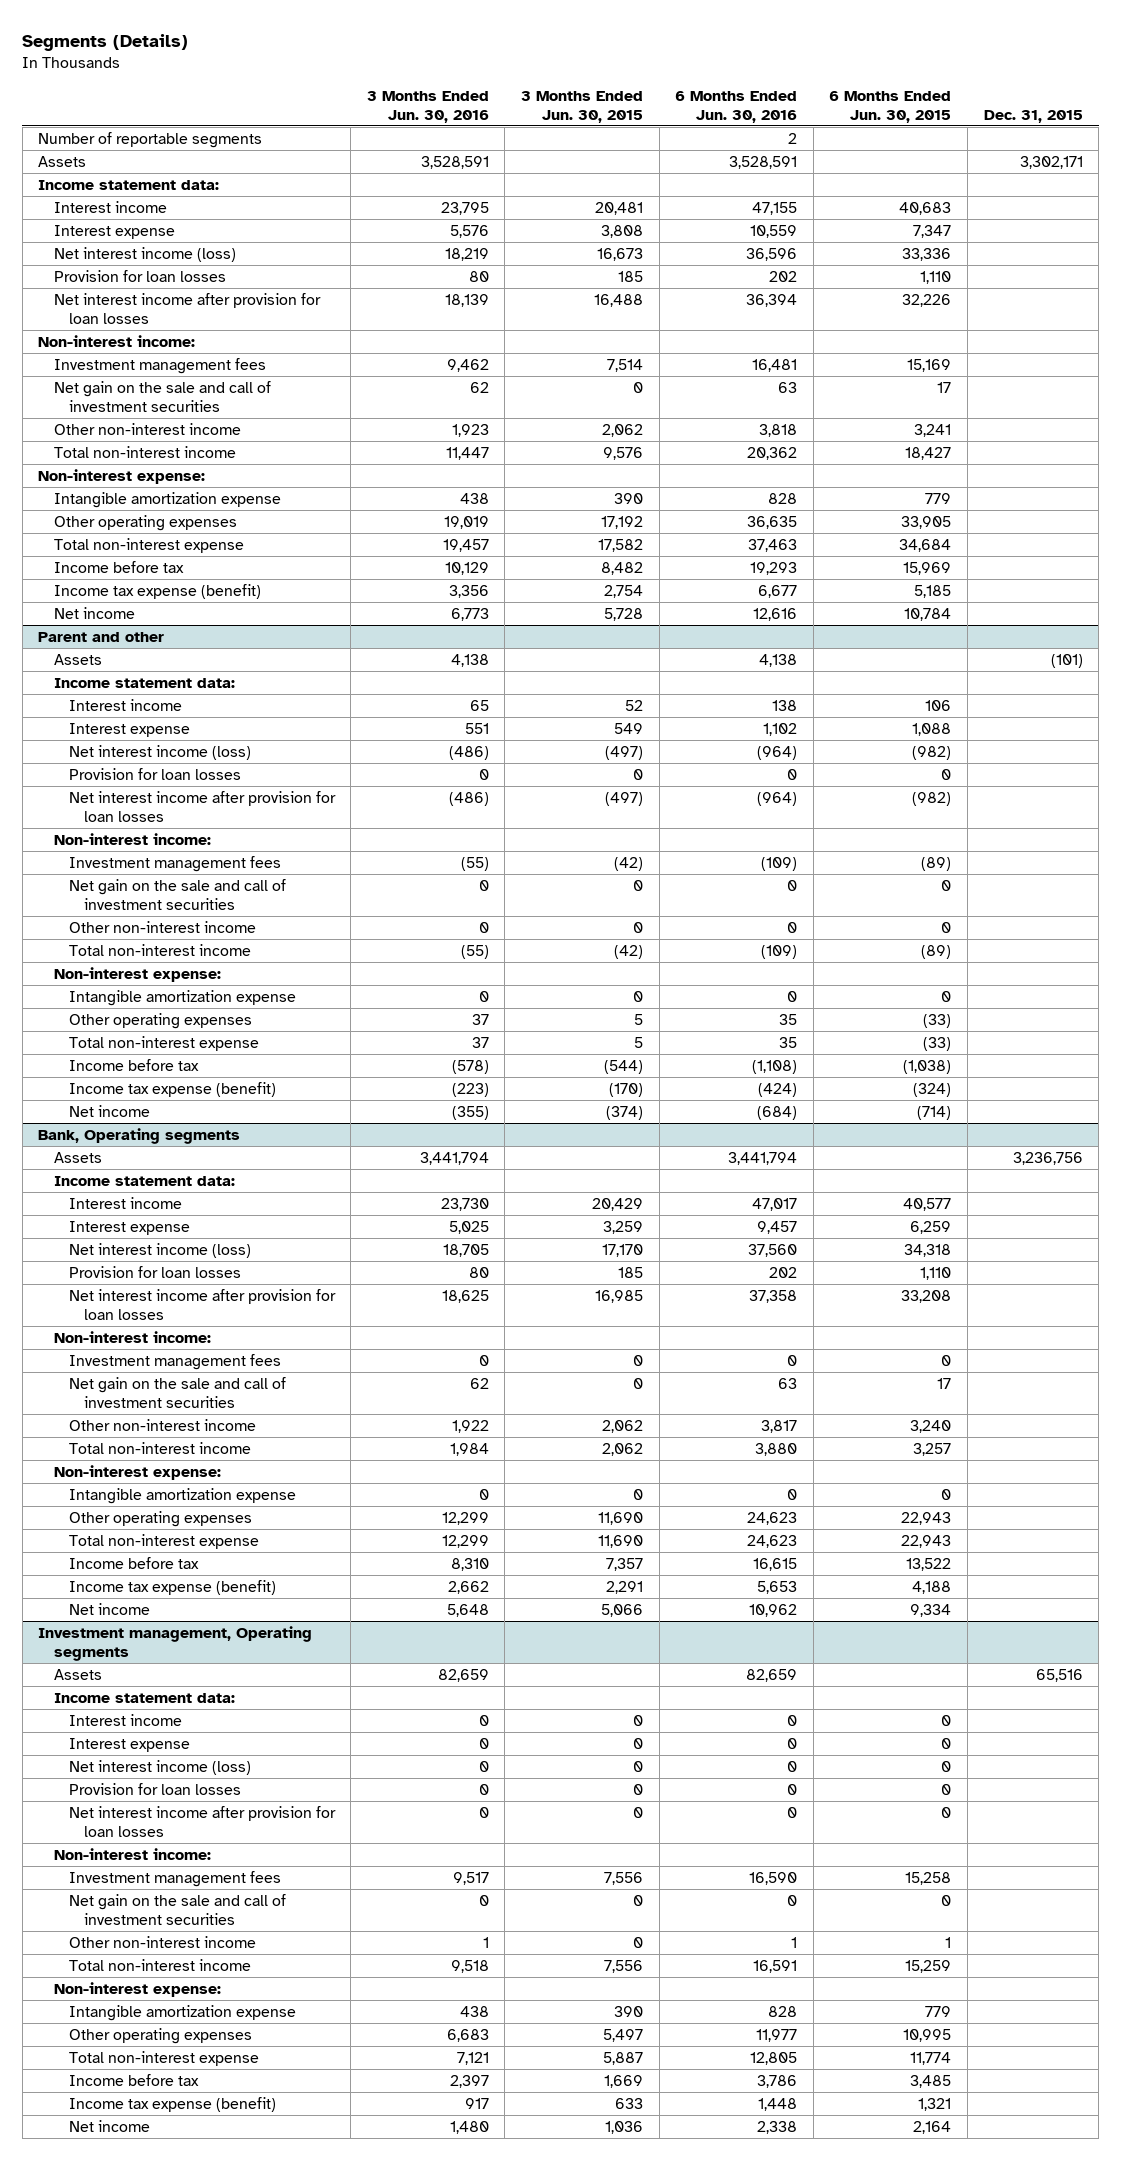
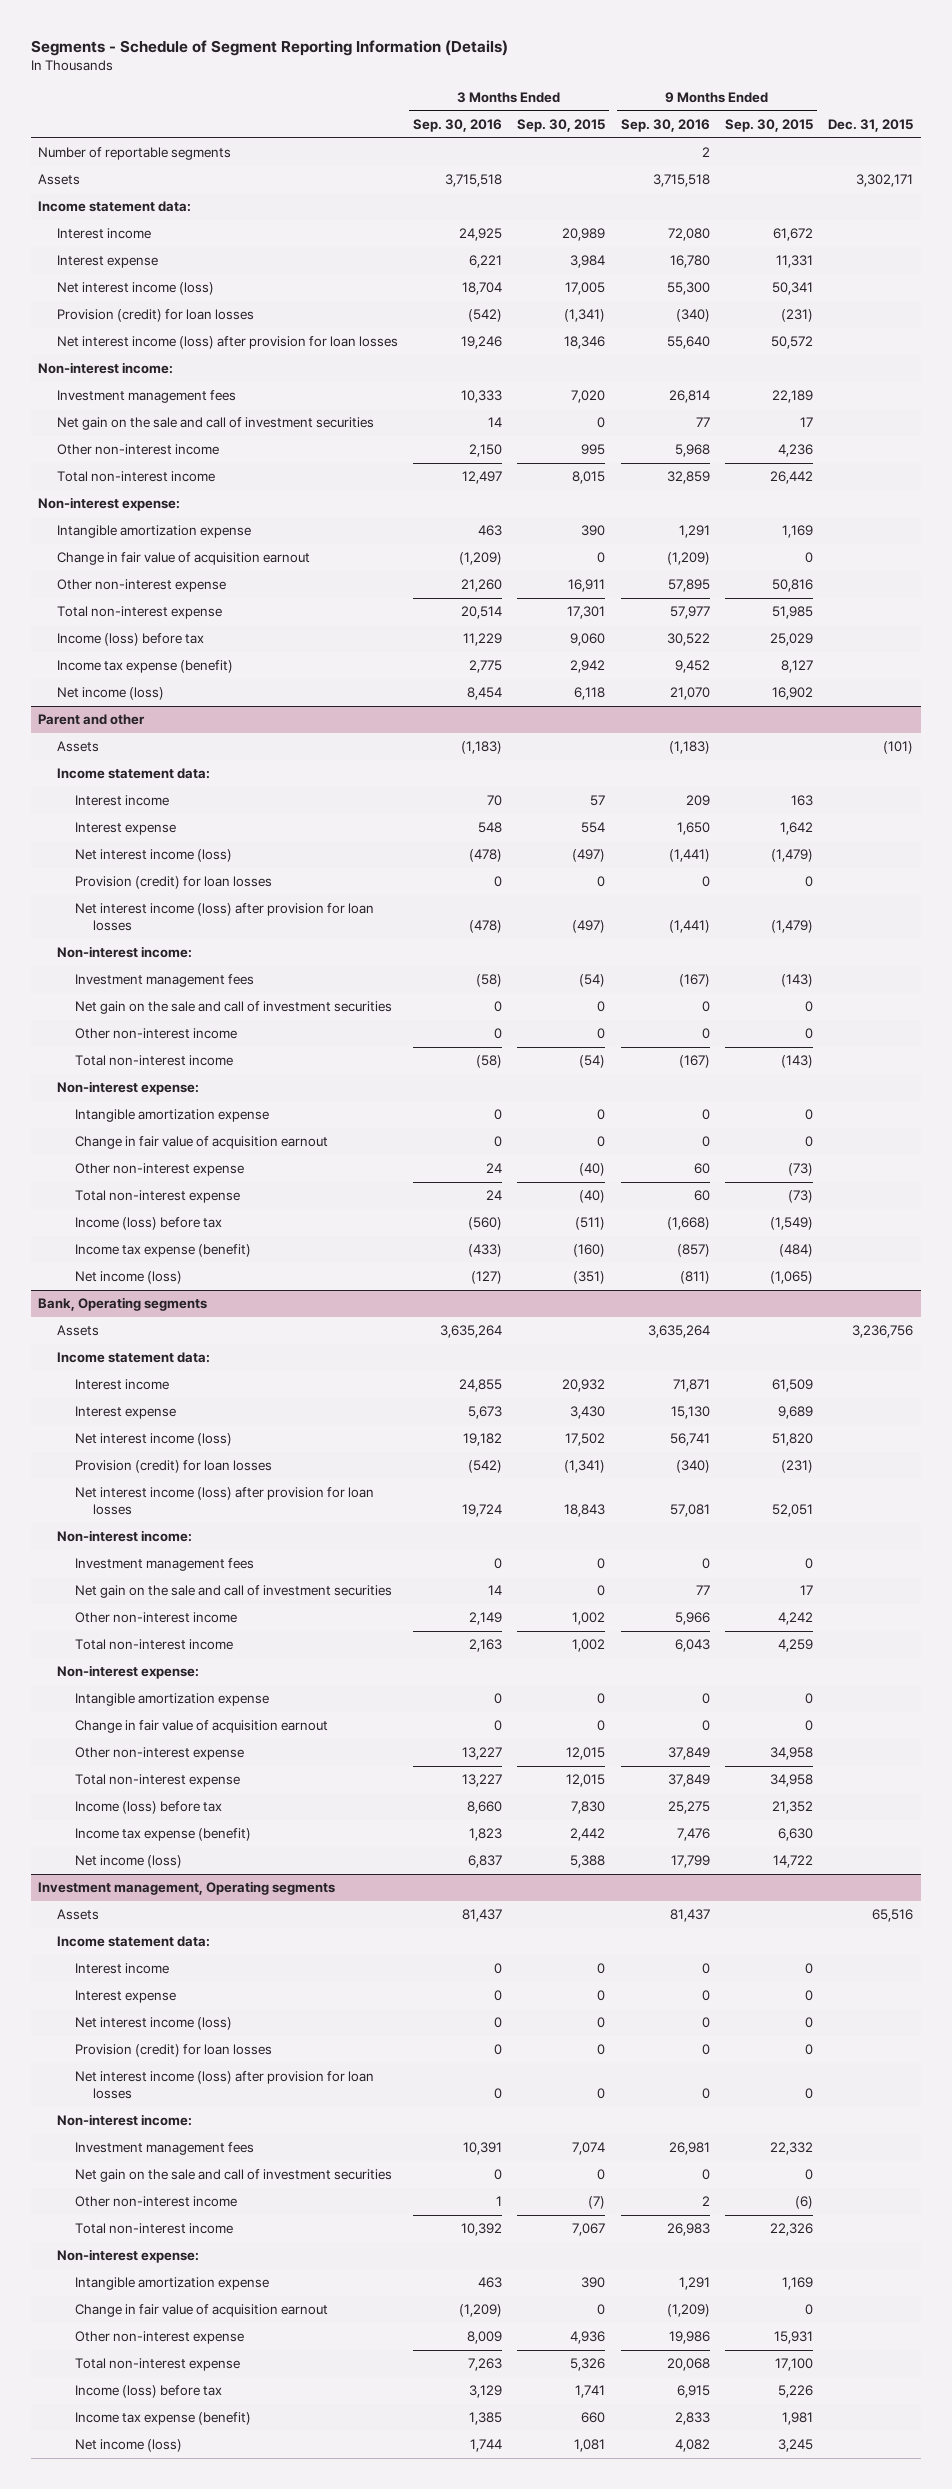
- Segments (Details)
+ Segments - Schedule of Segment Reporting Information (Details)
- | 3 Months Ended Jun. 30, 2016 | 3 Months Ended Jun. 30, 2015 | 6 Months Ended Jun. 30, 2016 | 6 Months Ended Jun. 30, 2015 | Dec. 31, 2015
+ | 3 Months Ended Sep. 30, 2016 | 3 Months Ended Sep. 30, 2015 | 9 Months Ended Sep. 30, 2016 | 9 Months Ended Sep. 30, 2015 | Dec. 31, 2015
- Provision for loan losses | 80 | 185 | 202 | 1,110 |
- Net interest income after provision for loan losses | 18,139 | 16,488 | 36,394 | 32,226 |
+ Provision (credit) for loan losses | (542) | (1,341) | (340) | (231) |
+ Net interest income (loss) after provision for loan losses | 19,246 | 18,346 | 55,640 | 50,572 |
- Other operating expenses | 19,019 | 17,192 | 36,635 | 33,905 |
+ Change in fair value of acquisition earnout | (1,209) | 0 | (1,209) | 0 |
+ Other non-interest expense | 21,260 | 16,911 | 57,895 | 50,816 |
- Income before tax | 10,129 | 8,482 | 19,293 | 15,969 |
+ Income (loss) before tax | 11,229 | 9,060 | 30,522 | 25,029 |
- Net income | 6,773 | 5,728 | 12,616 | 10,784 |
+ Net income (loss) | 8,454 | 6,118 | 21,070 | 16,902 |
@ Parent and other
- Provision for loan losses | 0 | 0 | 0 | 0 |
- Net interest income after provision for loan losses | (486) | (497) | (964) | (982) |
+ Provision (credit) for loan losses | 0 | 0 | 0 | 0 |
+ Net interest income (loss) after provision for loan losses | (478) | (497) | (1,441) | (1,479) |
- Other operating expenses | 37 | 5 | 35 | (33) |
+ Change in fair value of acquisition earnout | 0 | 0 | 0 | 0 |
+ Other non-interest expense | 24 | (40) | 60 | (73) |
- Income before tax | (578) | (544) | (1,108) | (1,038) |
+ Income (loss) before tax | (560) | (511) | (1,668) | (1,549) |
- Net income | (355) | (374) | (684) | (714) |
+ Net income (loss) | (127) | (351) | (811) | (1,065) |
@ Bank, Operating segments
- Provision for loan losses | 80 | 185 | 202 | 1,110 |
- Net interest income after provision for loan losses | 18,625 | 16,985 | 37,358 | 33,208 |
+ Provision (credit) for loan losses | (542) | (1,341) | (340) | (231) |
+ Net interest income (loss) after provision for loan losses | 19,724 | 18,843 | 57,081 | 52,051 |
- Other operating expenses | 12,299 | 11,690 | 24,623 | 22,943 |
+ Change in fair value of acquisition earnout | 0 | 0 | 0 | 0 |
+ Other non-interest expense | 13,227 | 12,015 | 37,849 | 34,958 |
- Income before tax | 8,310 | 7,357 | 16,615 | 13,522 |
+ Income (loss) before tax | 8,660 | 7,830 | 25,275 | 21,352 |
- Net income | 5,648 | 5,066 | 10,962 | 9,334 |
+ Net income (loss) | 6,837 | 5,388 | 17,799 | 14,722 |
@ Investment management, Operating segments
- Provision for loan losses | 0 | 0 | 0 | 0 |
- Net interest income after provision for loan losses | 0 | 0 | 0 | 0 |
+ Provision (credit) for loan losses | 0 | 0 | 0 | 0 |
+ Net interest income (loss) after provision for loan losses | 0 | 0 | 0 | 0 |
- Other operating expenses | 6,683 | 5,497 | 11,977 | 10,995 |
+ Change in fair value of acquisition earnout | (1,209) | 0 | (1,209) | 0 |
+ Other non-interest expense | 8,009 | 4,936 | 19,986 | 15,931 |
- Income before tax | 2,397 | 1,669 | 3,786 | 3,485 |
+ Income (loss) before tax | 3,129 | 1,741 | 6,915 | 5,226 |
- Net income | 1,480 | 1,036 | 2,338 | 2,164 |
+ Net income (loss) | 1,744 | 1,081 | 4,082 | 3,245 |

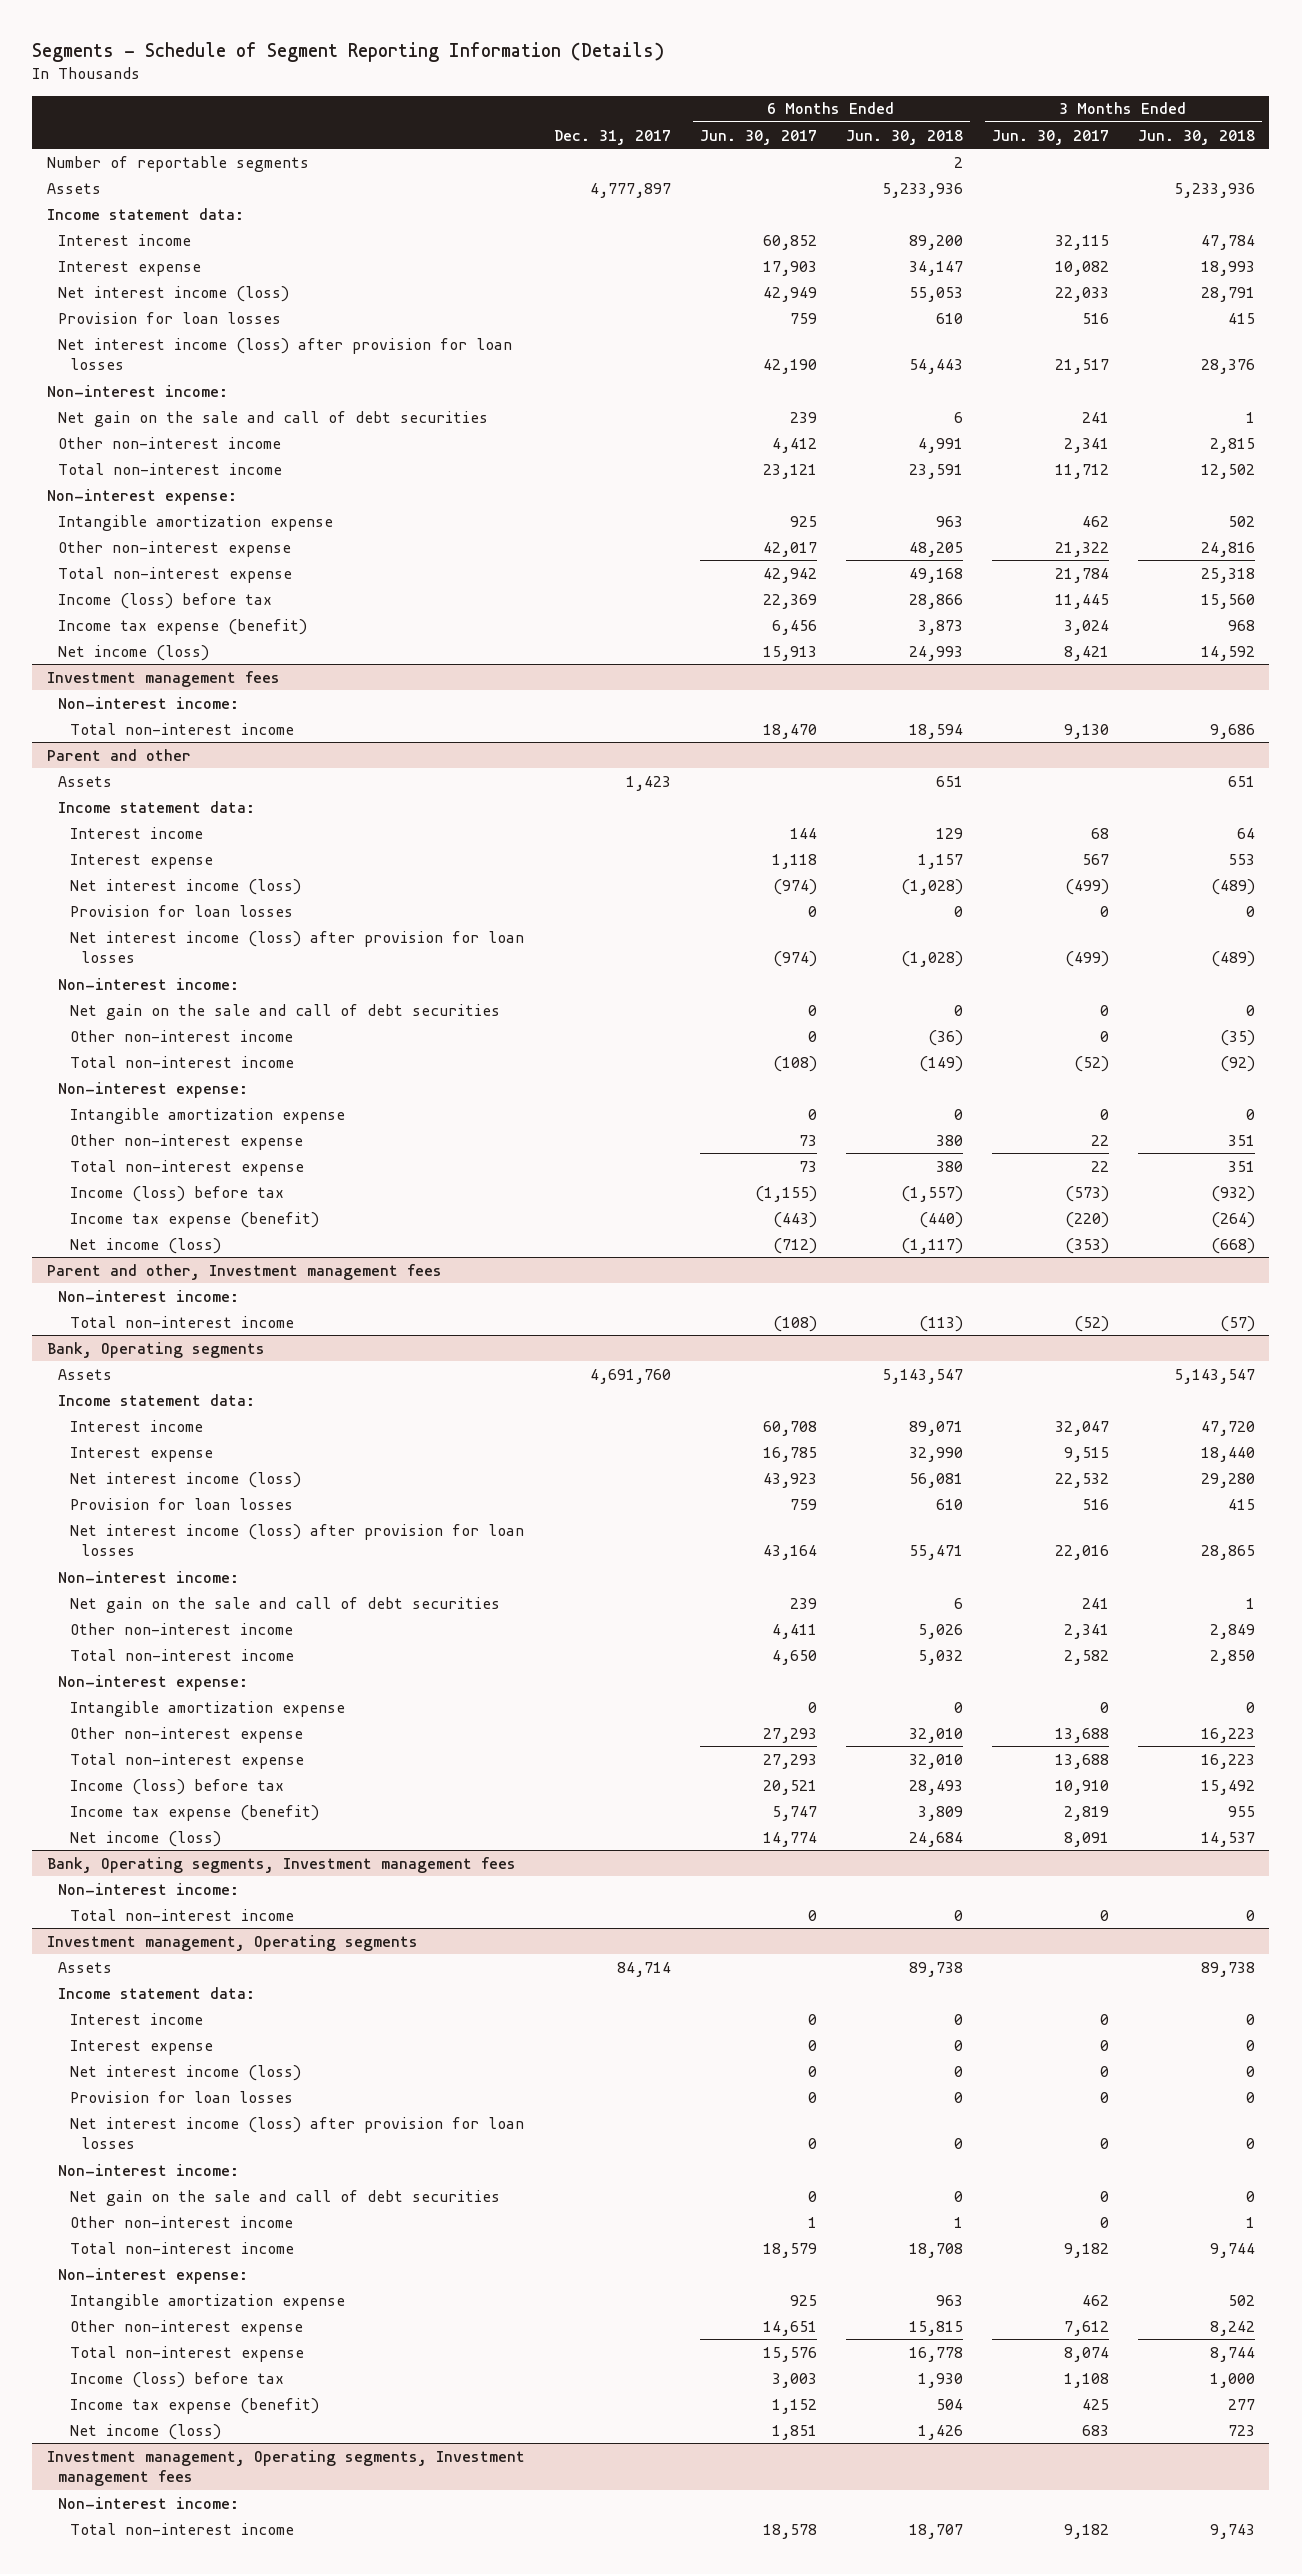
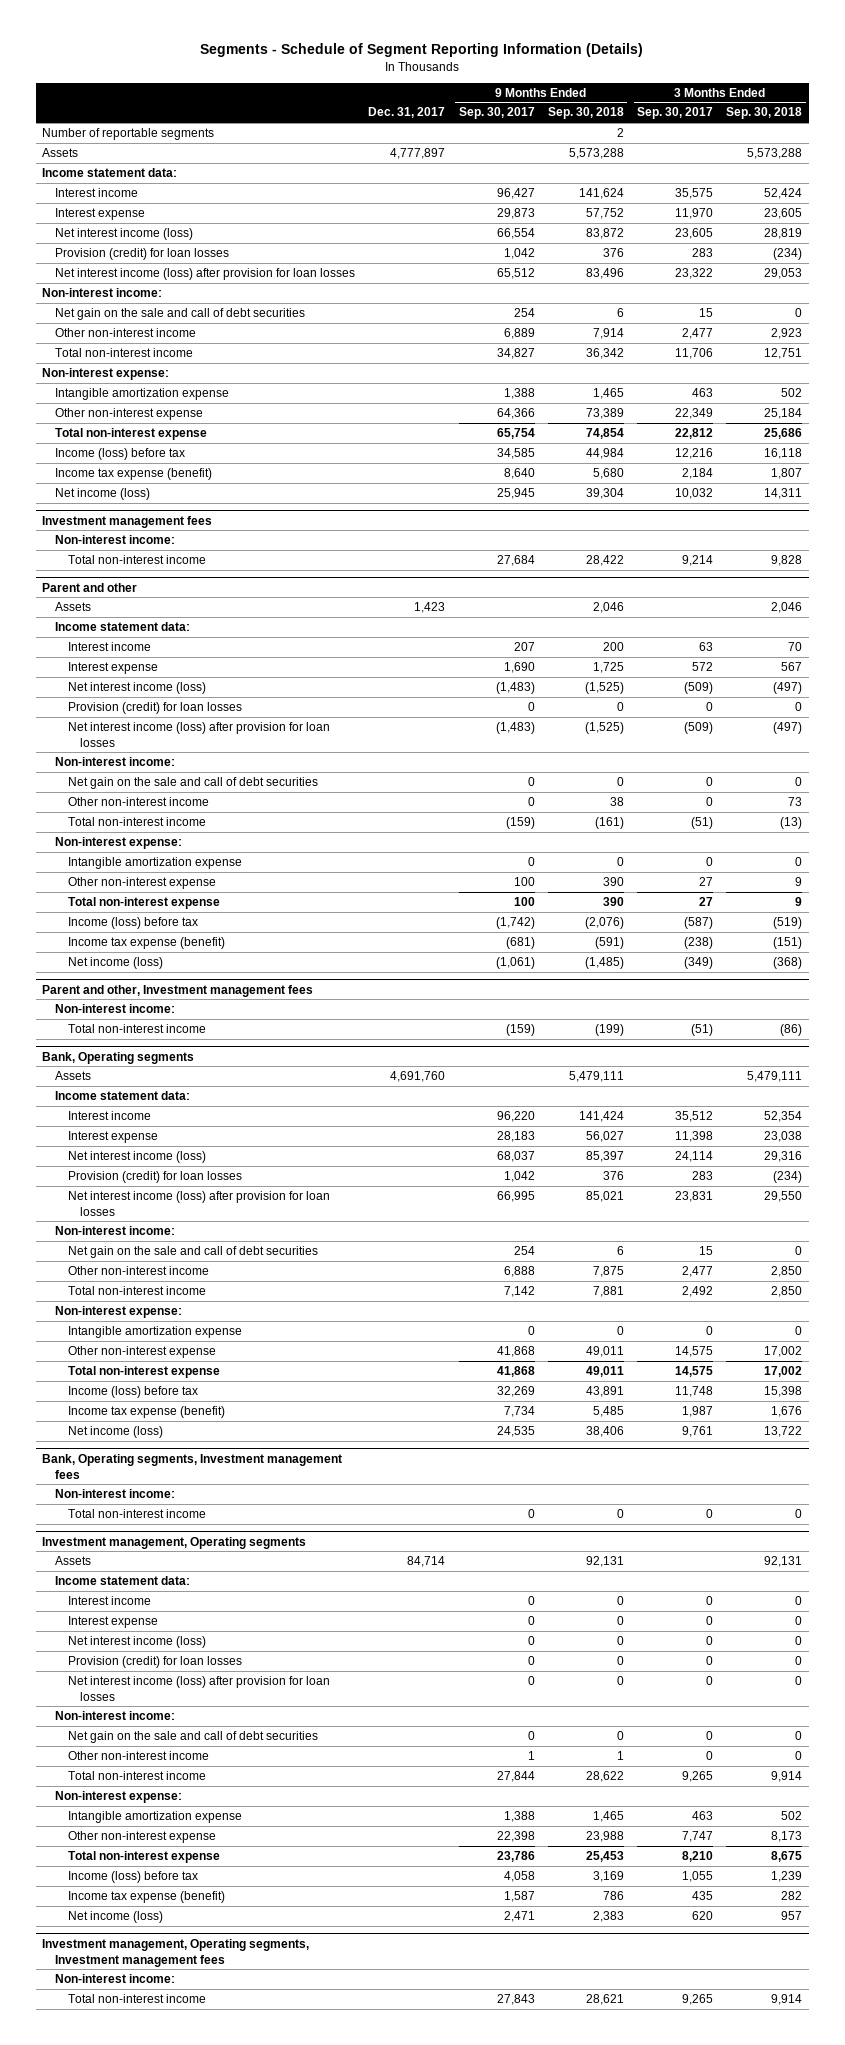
- | Dec. 31, 2017 | 6 Months Ended Jun. 30, 2017 | 6 Months Ended Jun. 30, 2018 | 3 Months Ended Jun. 30, 2017 | 3 Months Ended Jun. 30, 2018
+ | Dec. 31, 2017 | 9 Months Ended Sep. 30, 2017 | 9 Months Ended Sep. 30, 2018 | 3 Months Ended Sep. 30, 2017 | 3 Months Ended Sep. 30, 2018
- Provision for loan losses | | 759 | 610 | 516 | 415
+ Provision (credit) for loan losses | | 1,042 | 376 | 283 | (234)
@ Parent and other
- Provision for loan losses | | 0 | 0 | 0 | 0
+ Provision (credit) for loan losses | | 0 | 0 | 0 | 0
@ Bank, Operating segments
- Provision for loan losses | | 759 | 610 | 516 | 415
+ Provision (credit) for loan losses | | 1,042 | 376 | 283 | (234)
@ Investment management, Operating segments
- Provision for loan losses | | 0 | 0 | 0 | 0
+ Provision (credit) for loan losses | | 0 | 0 | 0 | 0

